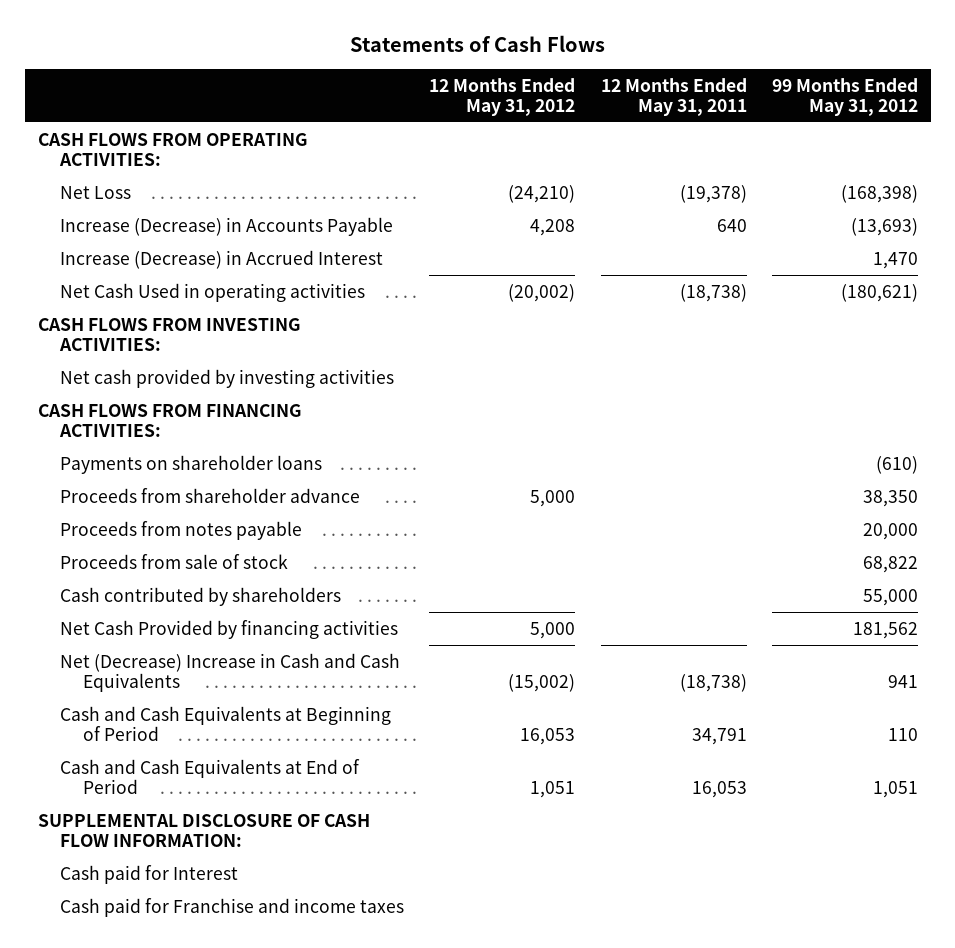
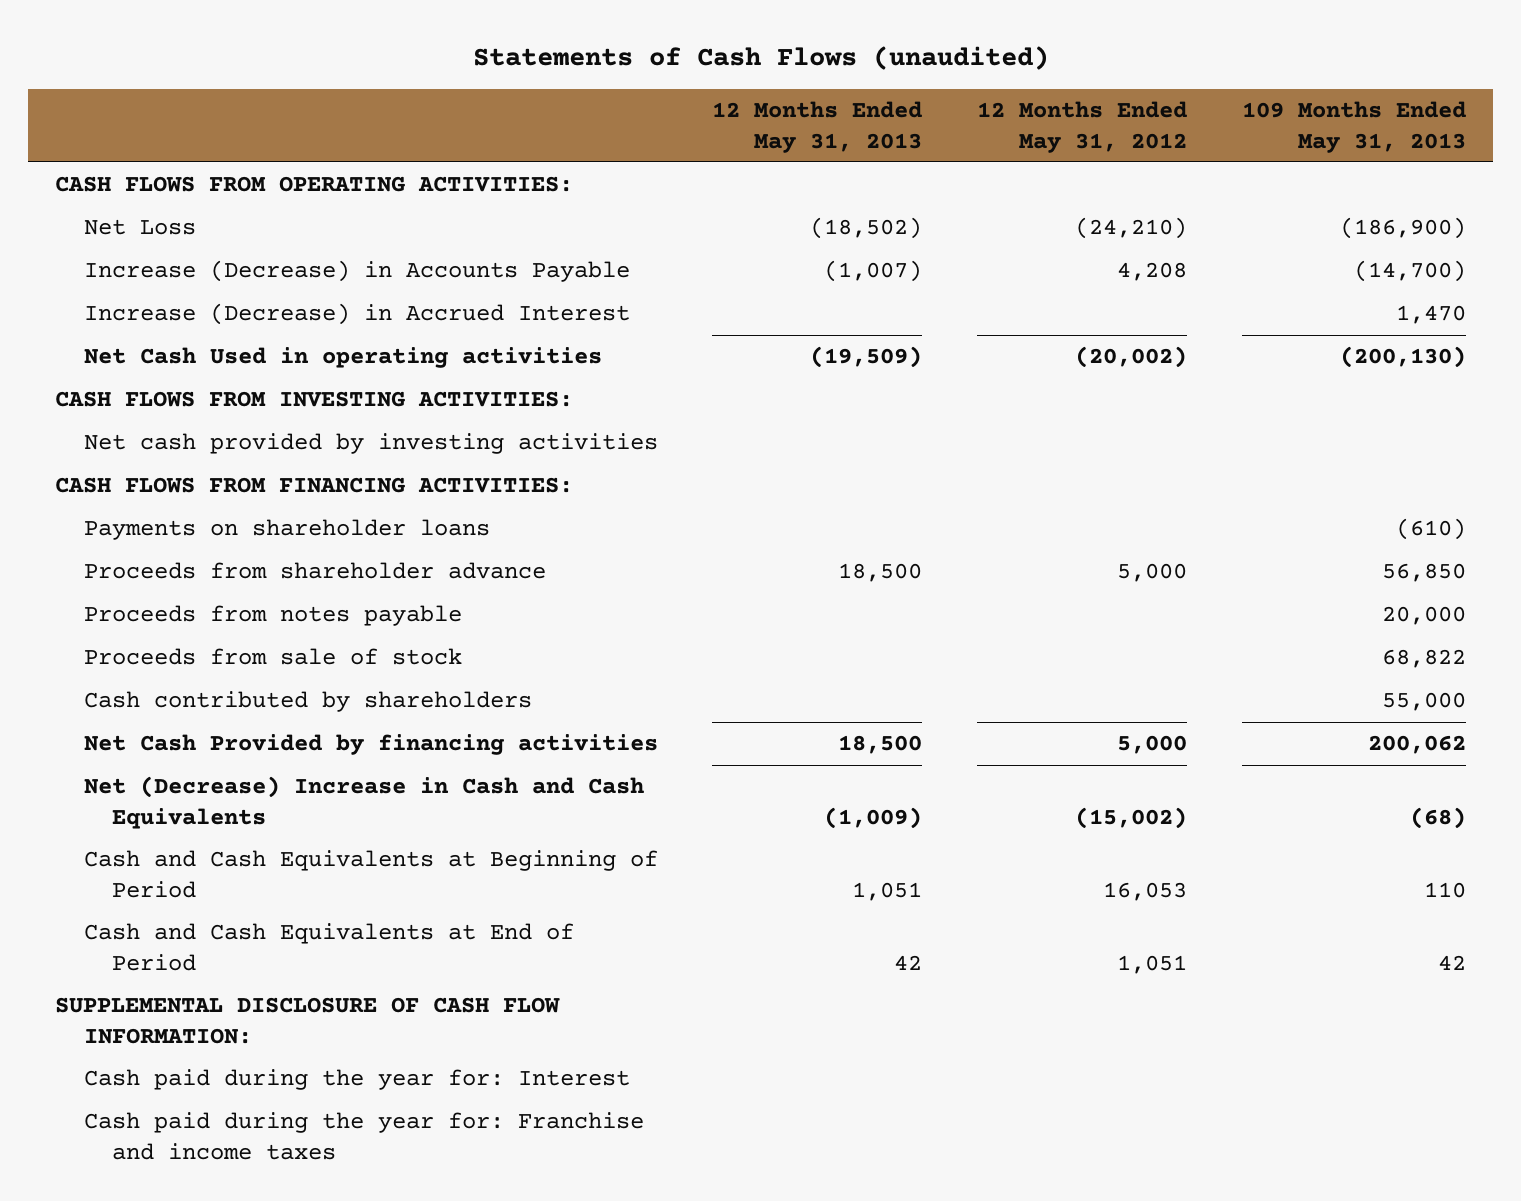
- Statements of Cash Flows
+ Statements of Cash Flows (unaudited)
- | 12 Months Ended May 31, 2012 | 12 Months Ended May 31, 2011 | 99 Months Ended May 31, 2012
+ | 12 Months Ended May 31, 2013 | 12 Months Ended May 31, 2012 | 109 Months Ended May 31, 2013
- Cash paid for Interest
- Cash paid for Franchise and income taxes
+ Cash paid during the year for: Interest
+ Cash paid during the year for: Franchise and income taxes

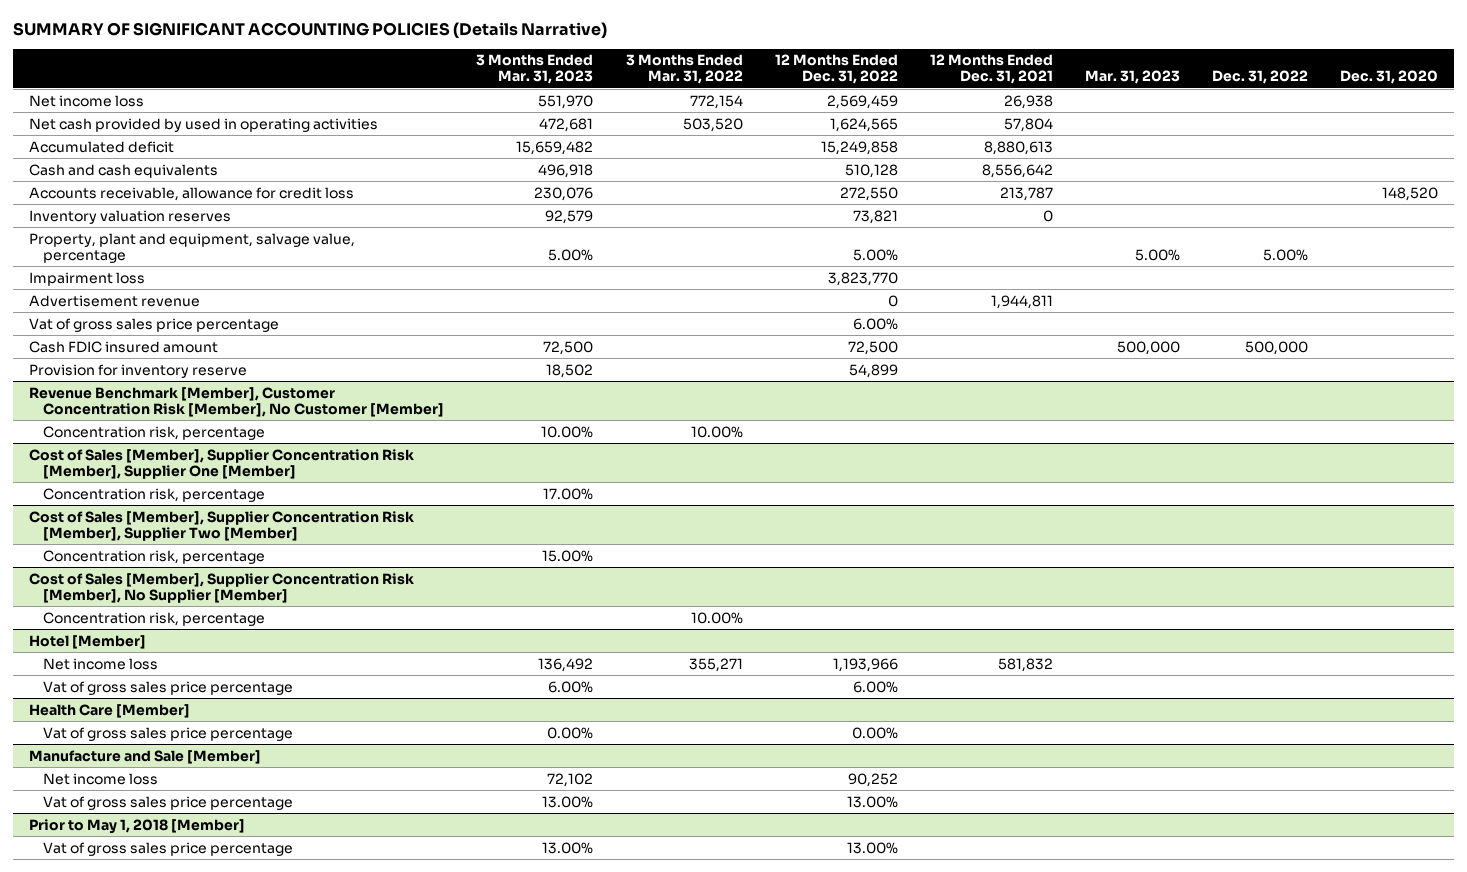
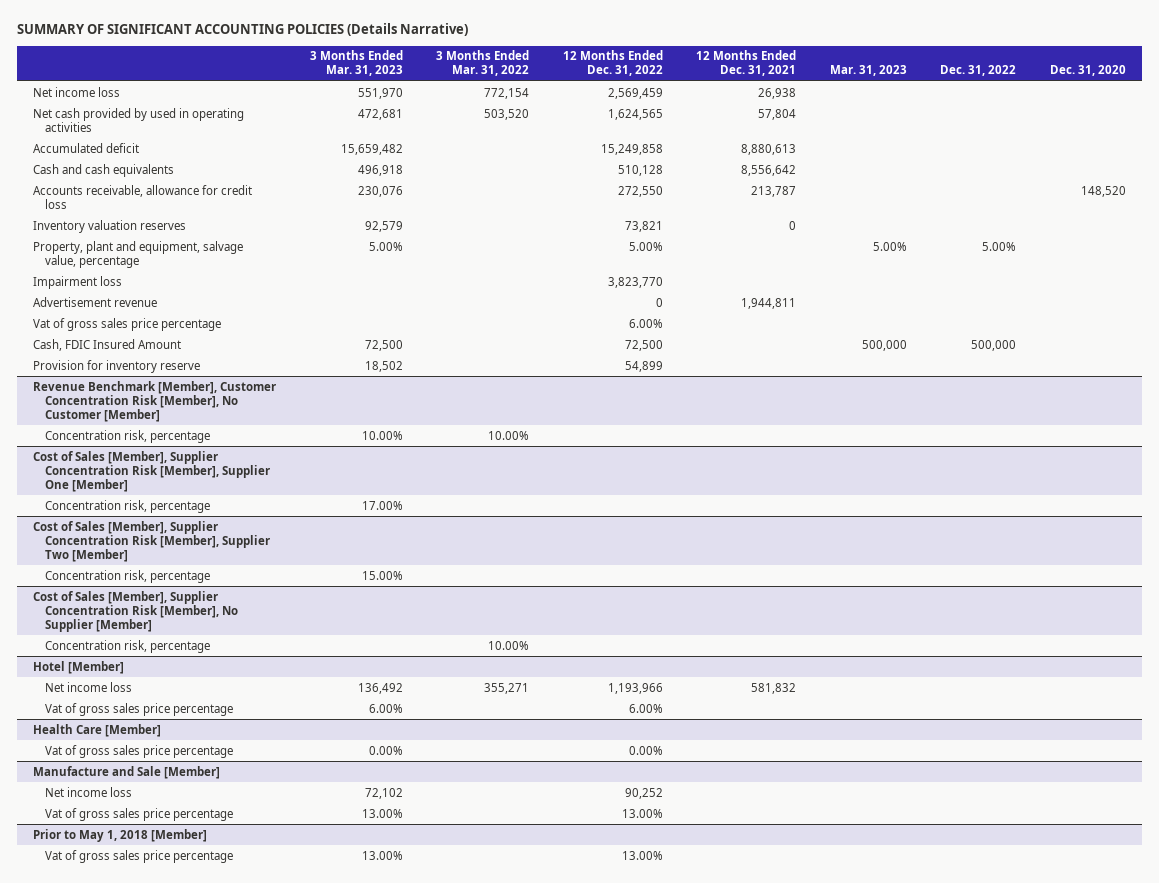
- Cash FDIC insured amount | 72,500 | | 72,500 | | 500,000 | 500,000 |
+ Cash, FDIC Insured Amount | 72,500 | | 72,500 | | 500,000 | 500,000 |

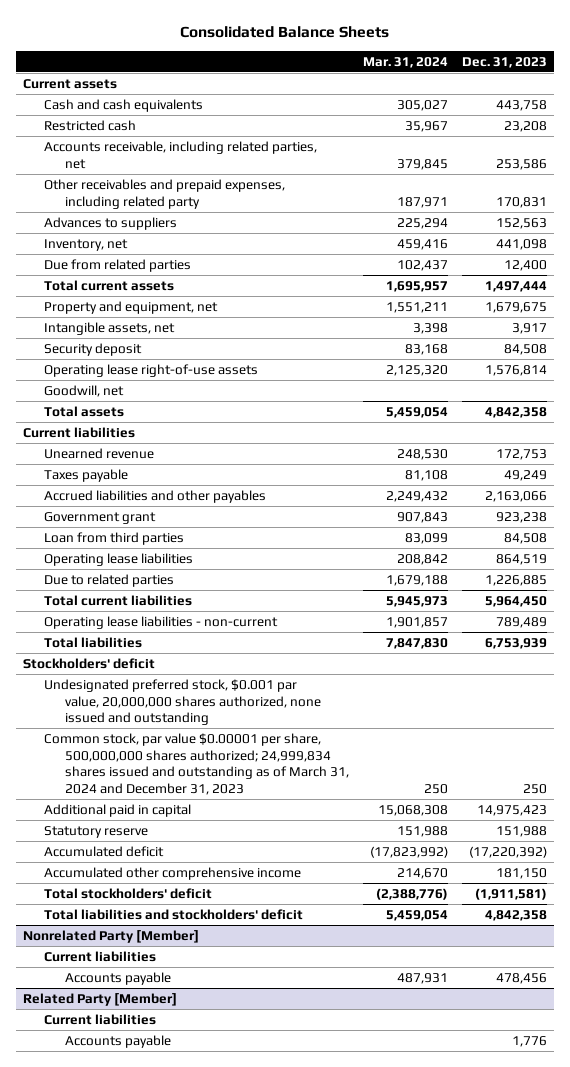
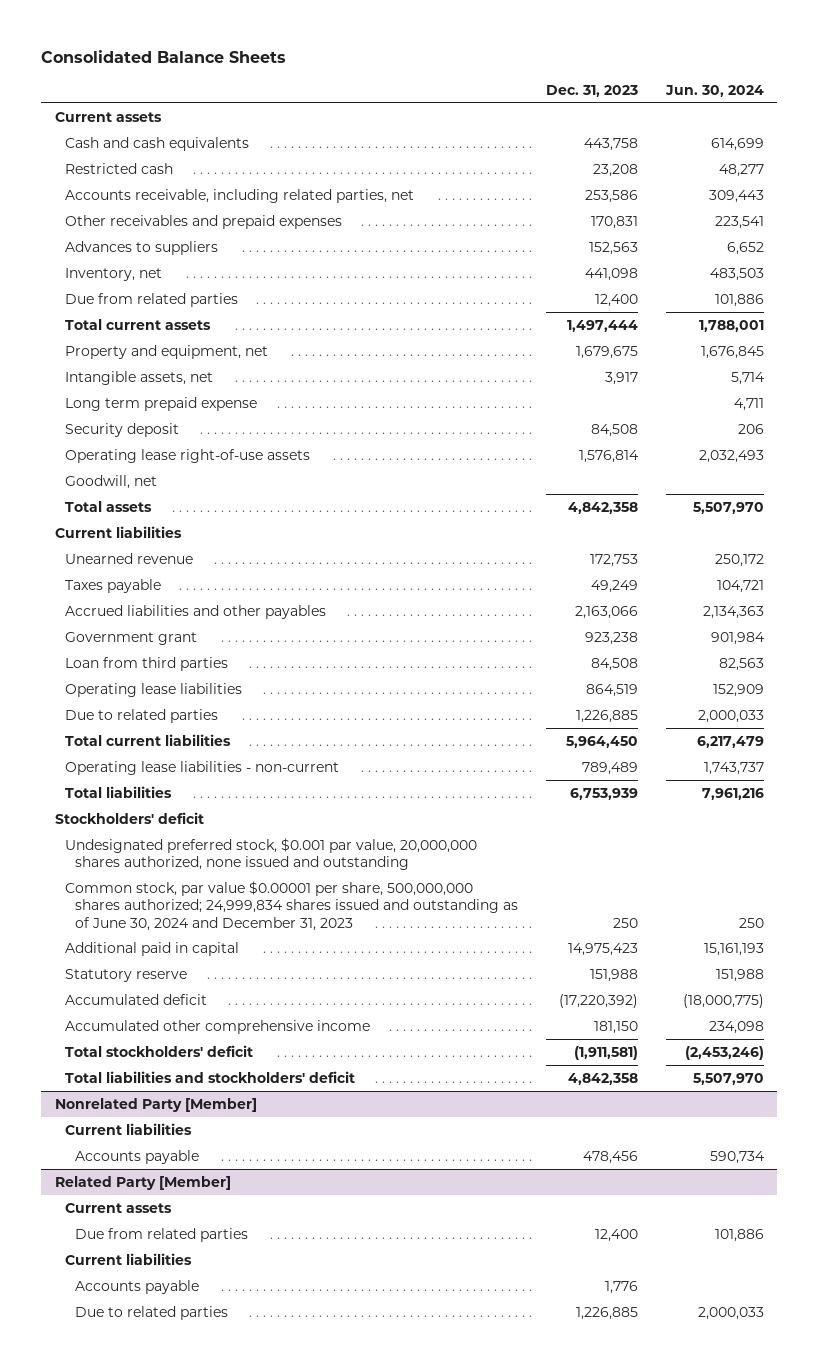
- | Mar. 31, 2024 | Dec. 31, 2023
+ | Dec. 31, 2023 | Jun. 30, 2024
- Other receivables and prepaid expenses, including related party | 187,971 | 170,831
+ Other receivables and prepaid expenses | 170,831 | 223,541
+ Long term prepaid expense | | 4,711
- Common stock, par value $0.00001 per share, 500,000,000 shares authorized; 24,999,834 shares issued and outstanding as of March 31, 2024 and December 31, 2023 | 250 | 250
+ Common stock, par value $0.00001 per share, 500,000,000 shares authorized; 24,999,834 shares issued and outstanding as of June 30, 2024 and December 31, 2023 | 250 | 250
@ Related Party [Member]
+ Current assets
+ Due from related parties | 12,400 | 101,886
+ Due to related parties | 1,226,885 | 2,000,033

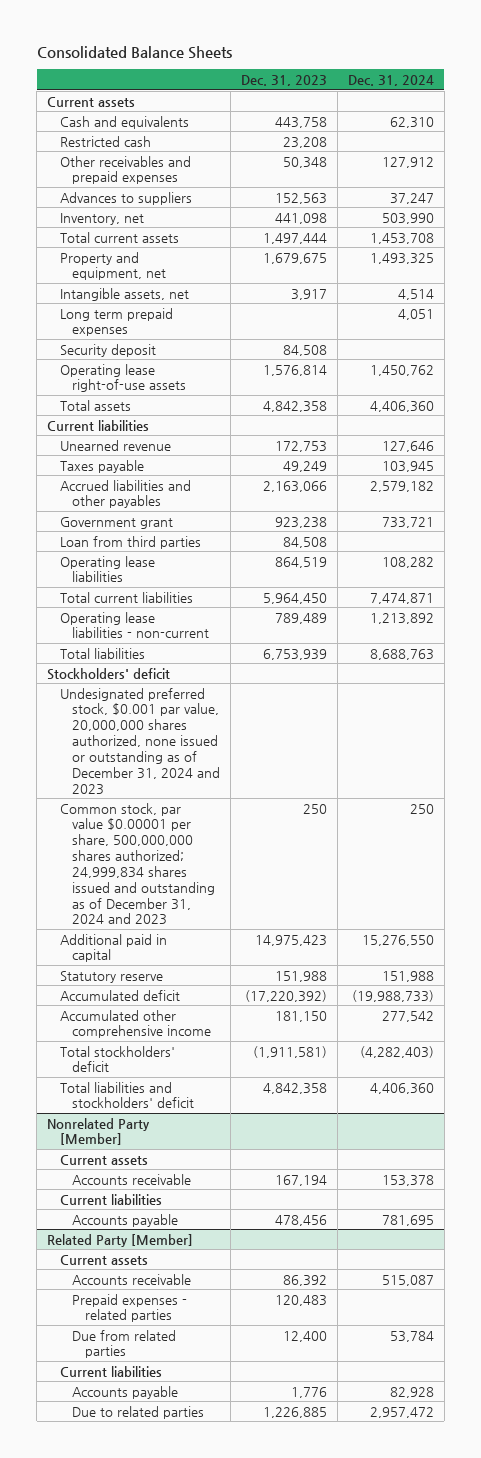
- | Dec. 31, 2023 | Jun. 30, 2024
+ | Dec. 31, 2023 | Dec. 31, 2024
- Cash and cash equivalents | 443,758 | 614,699
+ Cash and equivalents | 443,758 | 62,310
- Accounts receivable, including related parties, net | 253,586 | 309,443
- Other receivables and prepaid expenses | 170,831 | 223,541
+ Other receivables and prepaid expenses | 50,348 | 127,912
- Due from related parties | 12,400 | 101,886
- Long term prepaid expense | | 4,711
+ Long term prepaid expenses | | 4,051
- Goodwill, net
- Due to related parties | 1,226,885 | 2,000,033
- Undesignated preferred stock, $0.001 par value, 20,000,000 shares authorized, none issued and outstanding
- Common stock, par value $0.00001 per share, 500,000,000 shares authorized; 24,999,834 shares issued and outstanding as of June 30, 2024 and December 31, 2023 | 250 | 250
+ Undesignated preferred stock, $0.001 par value, 20,000,000 shares authorized, none issued or outstanding as of December 31, 2024 and 2023
+ Common stock, par value $0.00001 per share, 500,000,000 shares authorized; 24,999,834 shares issued and outstanding as of December 31, 2024 and 2023 | 250 | 250
@ Nonrelated Party [Member]
+ Current assets
+ Accounts receivable | 167,194 | 153,378
@ Related Party [Member]
+ Accounts receivable | 86,392 | 515,087
+ Prepaid expenses - related parties | 120,483 |

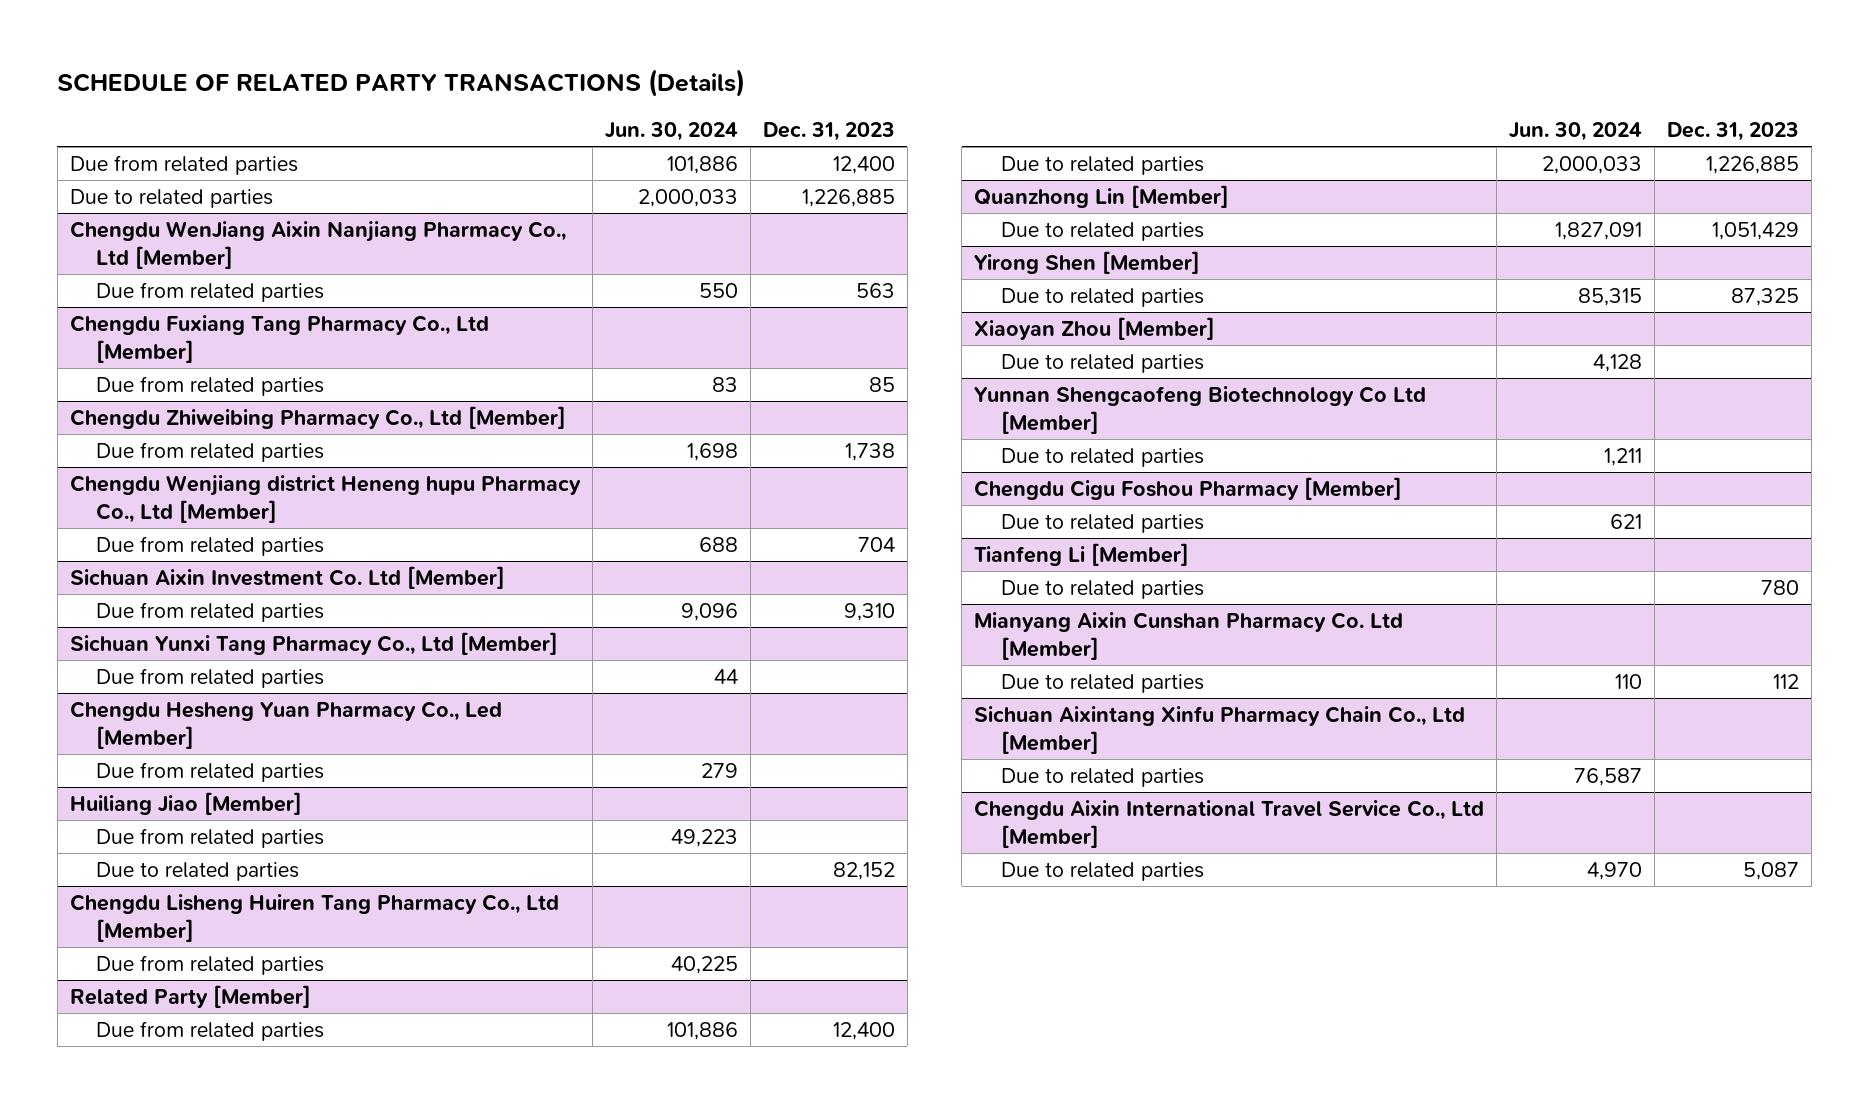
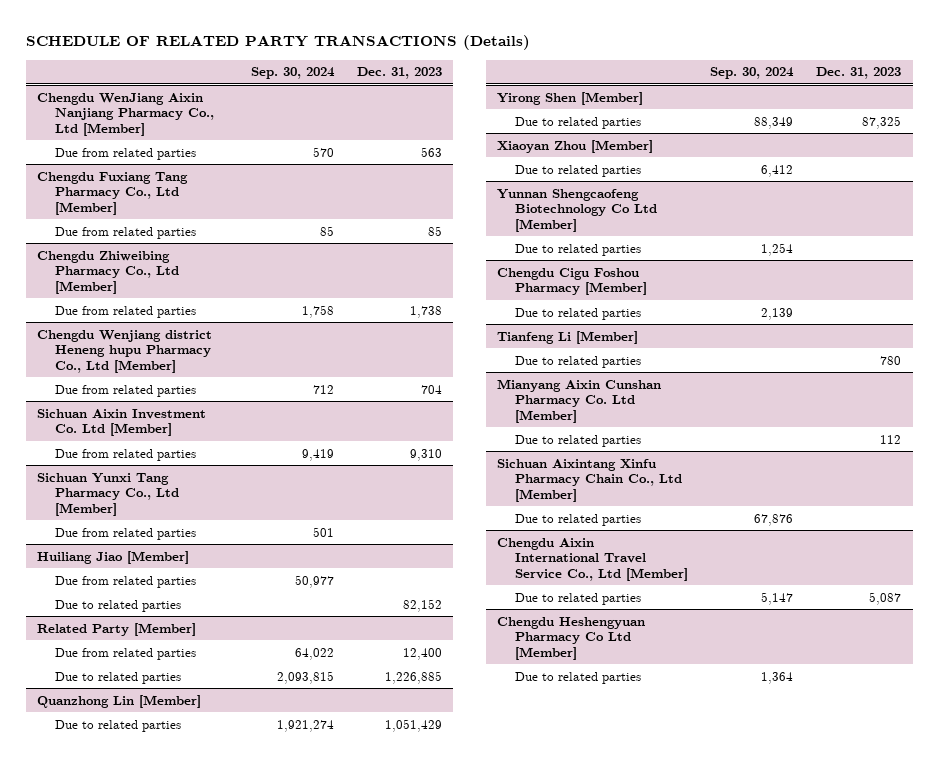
- | Jun. 30, 2024 | Dec. 31, 2023
+ | Sep. 30, 2024 | Dec. 31, 2023
- Due from related parties | 101,886 | 12,400
- Due to related parties | 2,000,033 | 1,226,885
- Chengdu Hesheng Yuan Pharmacy Co., Led [Member]
- Due from related parties | 279 |
- Chengdu Lisheng Huiren Tang Pharmacy Co., Ltd [Member]
- Due from related parties | 40,225 |
+ Chengdu Heshengyuan Pharmacy Co Ltd [Member]
+ Due to related parties | 1,364 |

